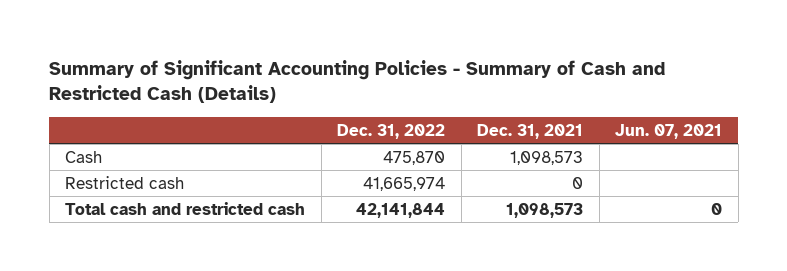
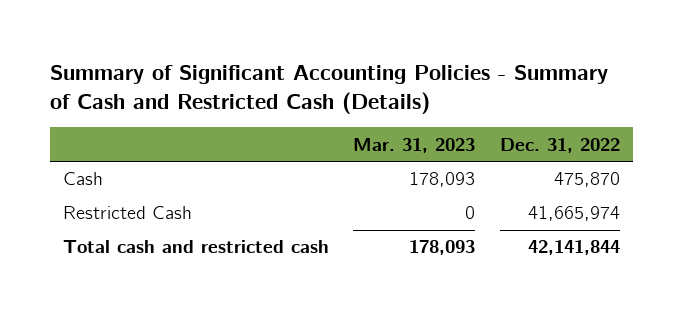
- | Dec. 31, 2022 | Dec. 31, 2021 | Jun. 07, 2021
+ | Mar. 31, 2023 | Dec. 31, 2022
- Restricted cash | 41,665,974 | 0 |
+ Restricted Cash | 0 | 41,665,974

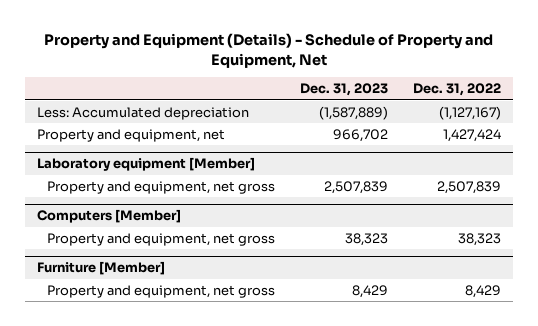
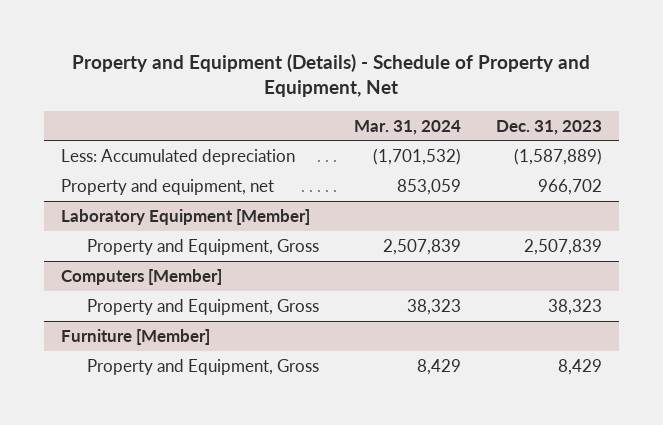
- | Dec. 31, 2023 | Dec. 31, 2022
+ | Mar. 31, 2024 | Dec. 31, 2023
- Laboratory equipment [Member]
- Property and equipment, net gross | 2,507,839 | 2,507,839
+ Laboratory Equipment [Member]
+ Property and Equipment, Gross | 2,507,839 | 2,507,839
@ Computers [Member]
- Property and equipment, net gross | 38,323 | 38,323
+ Property and Equipment, Gross | 38,323 | 38,323
@ Furniture [Member]
- Property and equipment, net gross | 8,429 | 8,429
+ Property and Equipment, Gross | 8,429 | 8,429

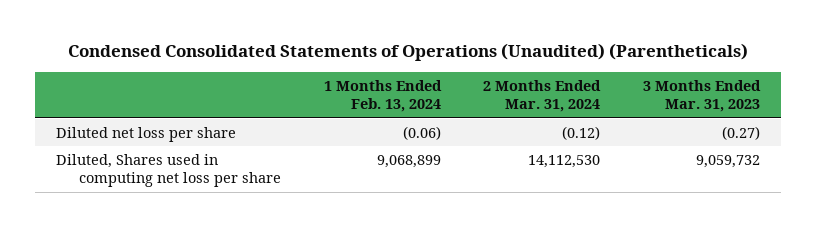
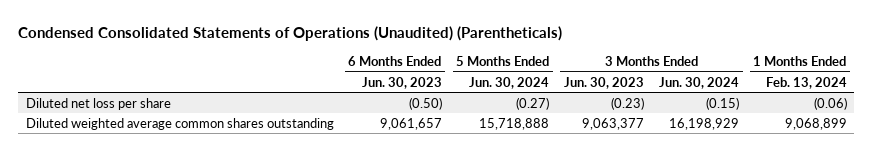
- | 1 Months Ended Feb. 13, 2024 | 2 Months Ended Mar. 31, 2024 | 3 Months Ended Mar. 31, 2023
+ | 6 Months Ended Jun. 30, 2023 | 5 Months Ended Jun. 30, 2024 | 3 Months Ended Jun. 30, 2023 | 3 Months Ended Jun. 30, 2024 | 1 Months Ended Feb. 13, 2024
- Diluted, Shares used in computing net loss per share | 9,068,899 | 14,112,530 | 9,059,732
+ Diluted weighted average common shares outstanding | 9,061,657 | 15,718,888 | 9,063,377 | 16,198,929 | 9,068,899

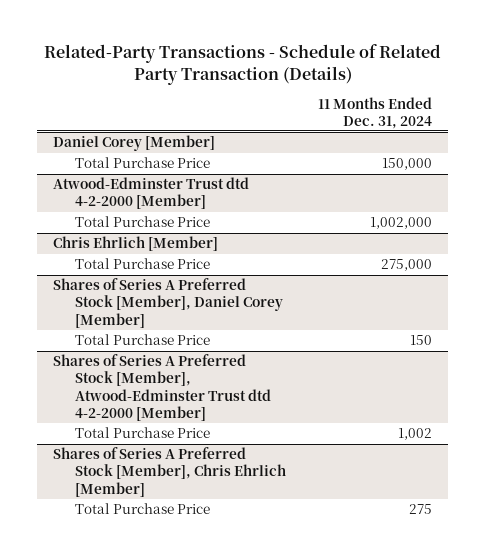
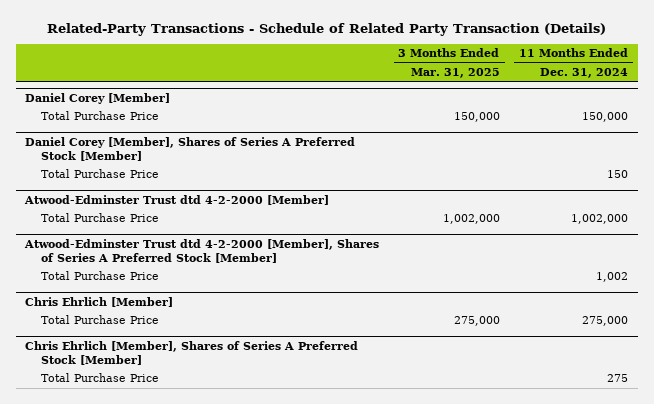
- | 11 Months Ended Dec. 31, 2024
+ | 3 Months Ended Mar. 31, 2025 | 11 Months Ended Dec. 31, 2024
+ Daniel Corey [Member], Shares of Series A Preferred Stock [Member]
+ Total Purchase Price | | 150
+ Atwood-Edminster Trust dtd 4-2-2000 [Member], Shares of Series A Preferred Stock [Member]
+ Total Purchase Price | | 1,002
- Shares of Series A Preferred Stock [Member], Daniel Corey [Member]
- Total Purchase Price | 150
- Shares of Series A Preferred Stock [Member], Atwood-Edminster Trust dtd 4-2-2000 [Member]
- Total Purchase Price | 1,002
- Shares of Series A Preferred Stock [Member], Chris Ehrlich [Member]
+ Chris Ehrlich [Member], Shares of Series A Preferred Stock [Member]

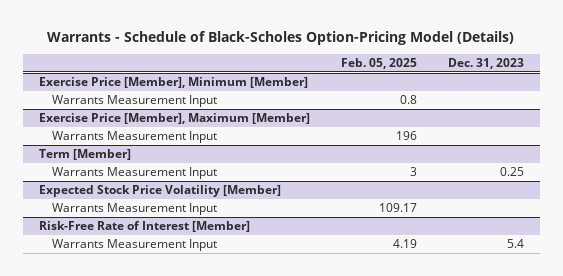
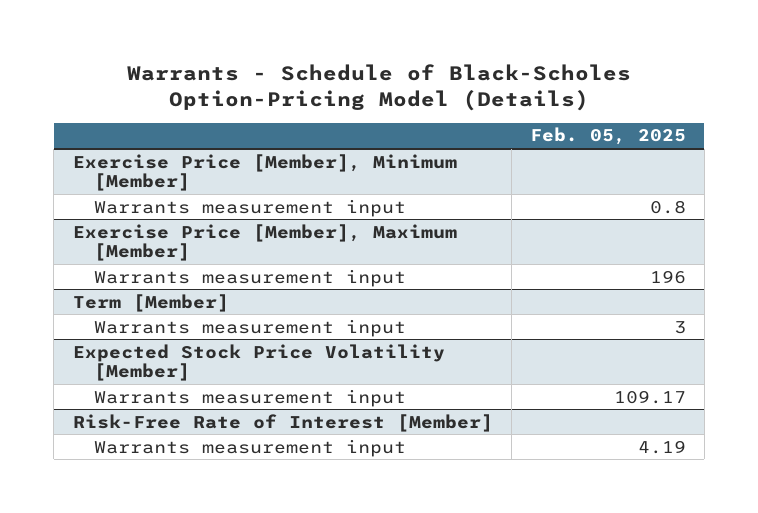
- | Feb. 05, 2025 | Dec. 31, 2023
+ | Feb. 05, 2025
@ Exercise Price [Member], Minimum [Member]
- Warrants Measurement Input | 0.8 |
+ Warrants measurement input | 0.8
@ Exercise Price [Member], Maximum [Member]
- Warrants Measurement Input | 196 |
+ Warrants measurement input | 196
@ Term [Member]
- Warrants Measurement Input | 3 | 0.25
+ Warrants measurement input | 3
@ Expected Stock Price Volatility [Member]
- Warrants Measurement Input | 109.17 |
+ Warrants measurement input | 109.17
@ Risk-Free Rate of Interest [Member]
- Warrants Measurement Input | 4.19 | 5.4
+ Warrants measurement input | 4.19

